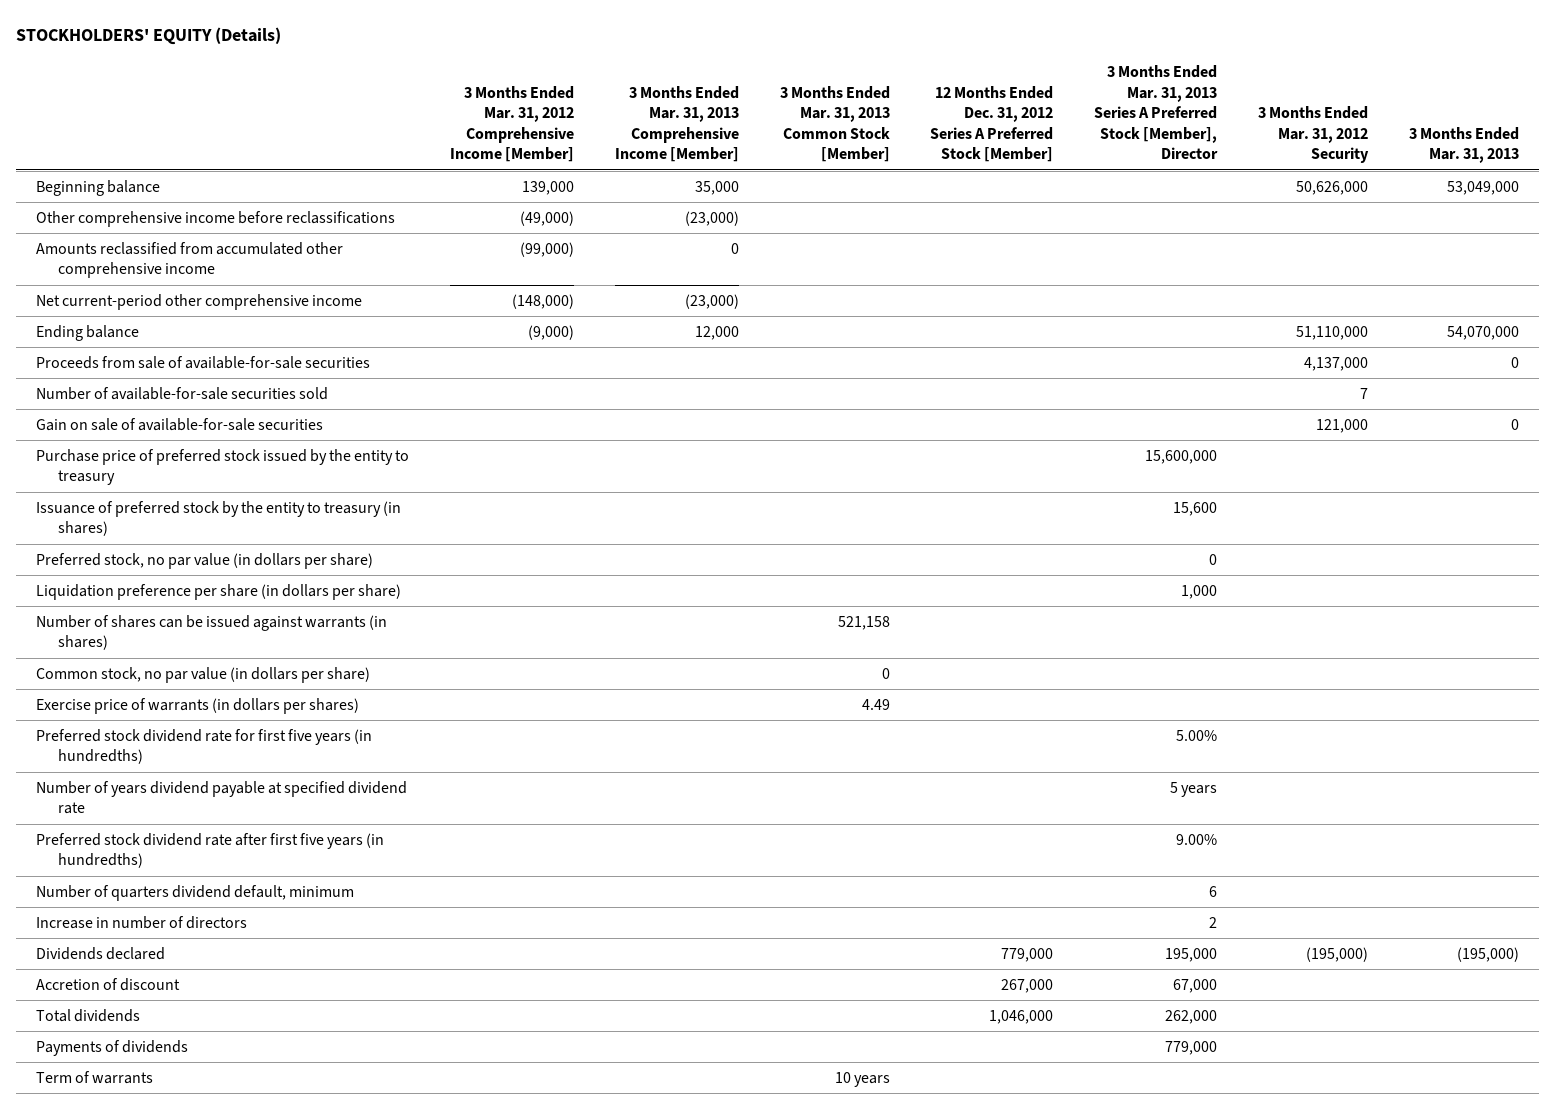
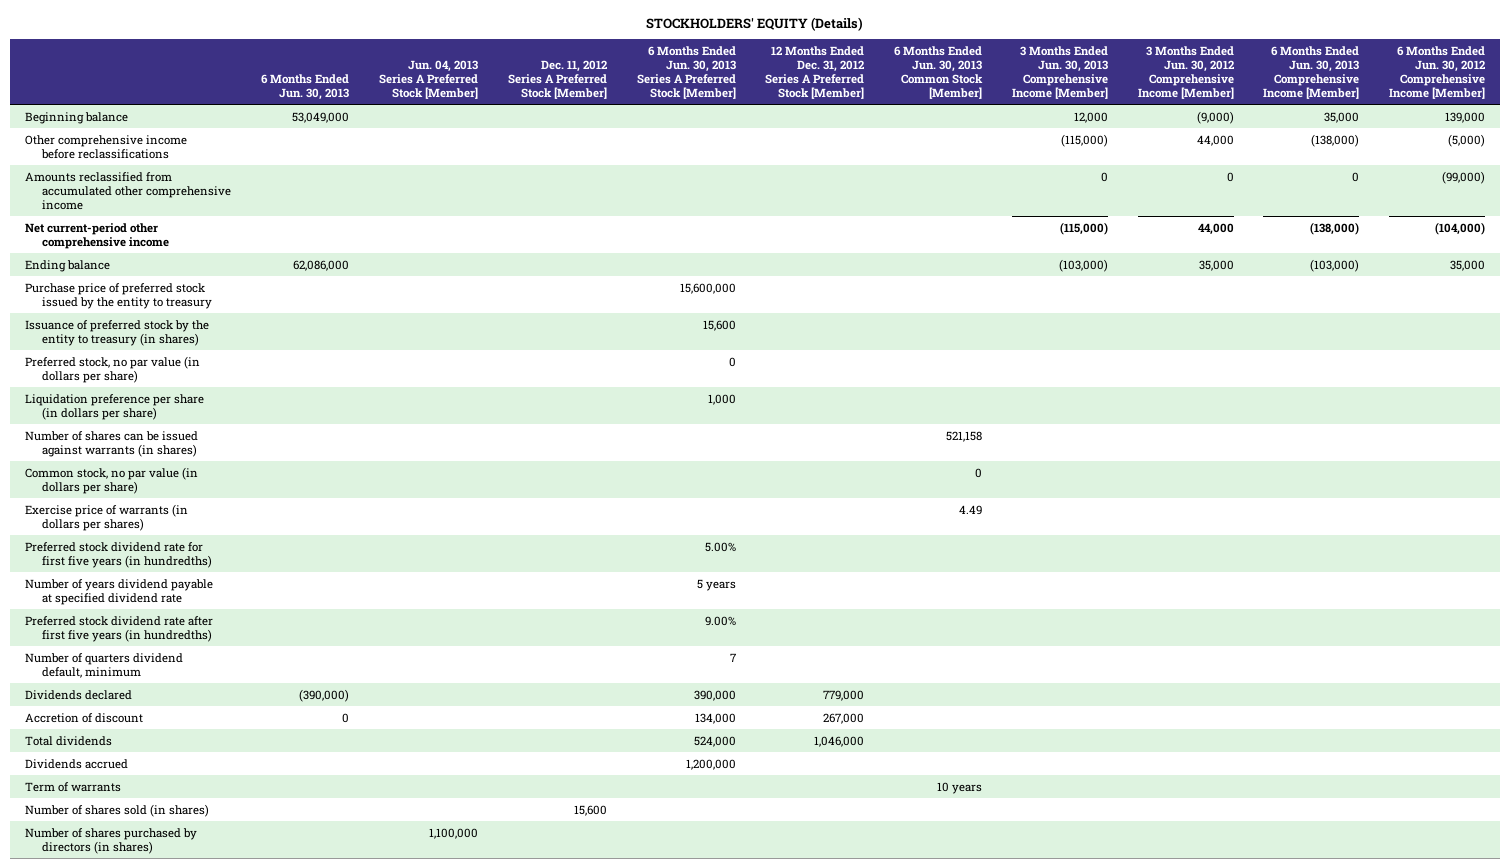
- | 3 Months Ended Mar. 31, 2012 Comprehensive Income [Member] | 3 Months Ended Mar. 31, 2013 Comprehensive Income [Member] | 3 Months Ended Mar. 31, 2013 Common Stock [Member] | 12 Months Ended Dec. 31, 2012 Series A Preferred Stock [Member] | 3 Months Ended Mar. 31, 2013 Series A Preferred Stock [Member], Director | 3 Months Ended Mar. 31, 2012 Security | 3 Months Ended Mar. 31, 2013
+ | 6 Months Ended Jun. 30, 2013 | Jun. 04, 2013 Series A Preferred Stock [Member] | Dec. 11, 2012 Series A Preferred Stock [Member] | 6 Months Ended Jun. 30, 2013 Series A Preferred Stock [Member] | 12 Months Ended Dec. 31, 2012 Series A Preferred Stock [Member] | 6 Months Ended Jun. 30, 2013 Common Stock [Member] | 3 Months Ended Jun. 30, 2013 Comprehensive Income [Member] | 3 Months Ended Jun. 30, 2012 Comprehensive Income [Member] | 6 Months Ended Jun. 30, 2013 Comprehensive Income [Member] | 6 Months Ended Jun. 30, 2012 Comprehensive Income [Member]
- Proceeds from sale of available-for-sale securities | | | | | | 4,137,000 | 0
- Number of available-for-sale securities sold | | | | | | 7 |
- Gain on sale of available-for-sale securities | | | | | | 121,000 | 0
- Increase in number of directors | | | | | 2 | |
- Payments of dividends | | | | | 779,000 | |
+ Dividends accrued | | | | 1,200,000 | | | | | |
+ Number of shares sold (in shares) | | | 15,600 | | | | | | |
+ Number of shares purchased by directors (in shares) | | 1,100,000 | | | | | | | |

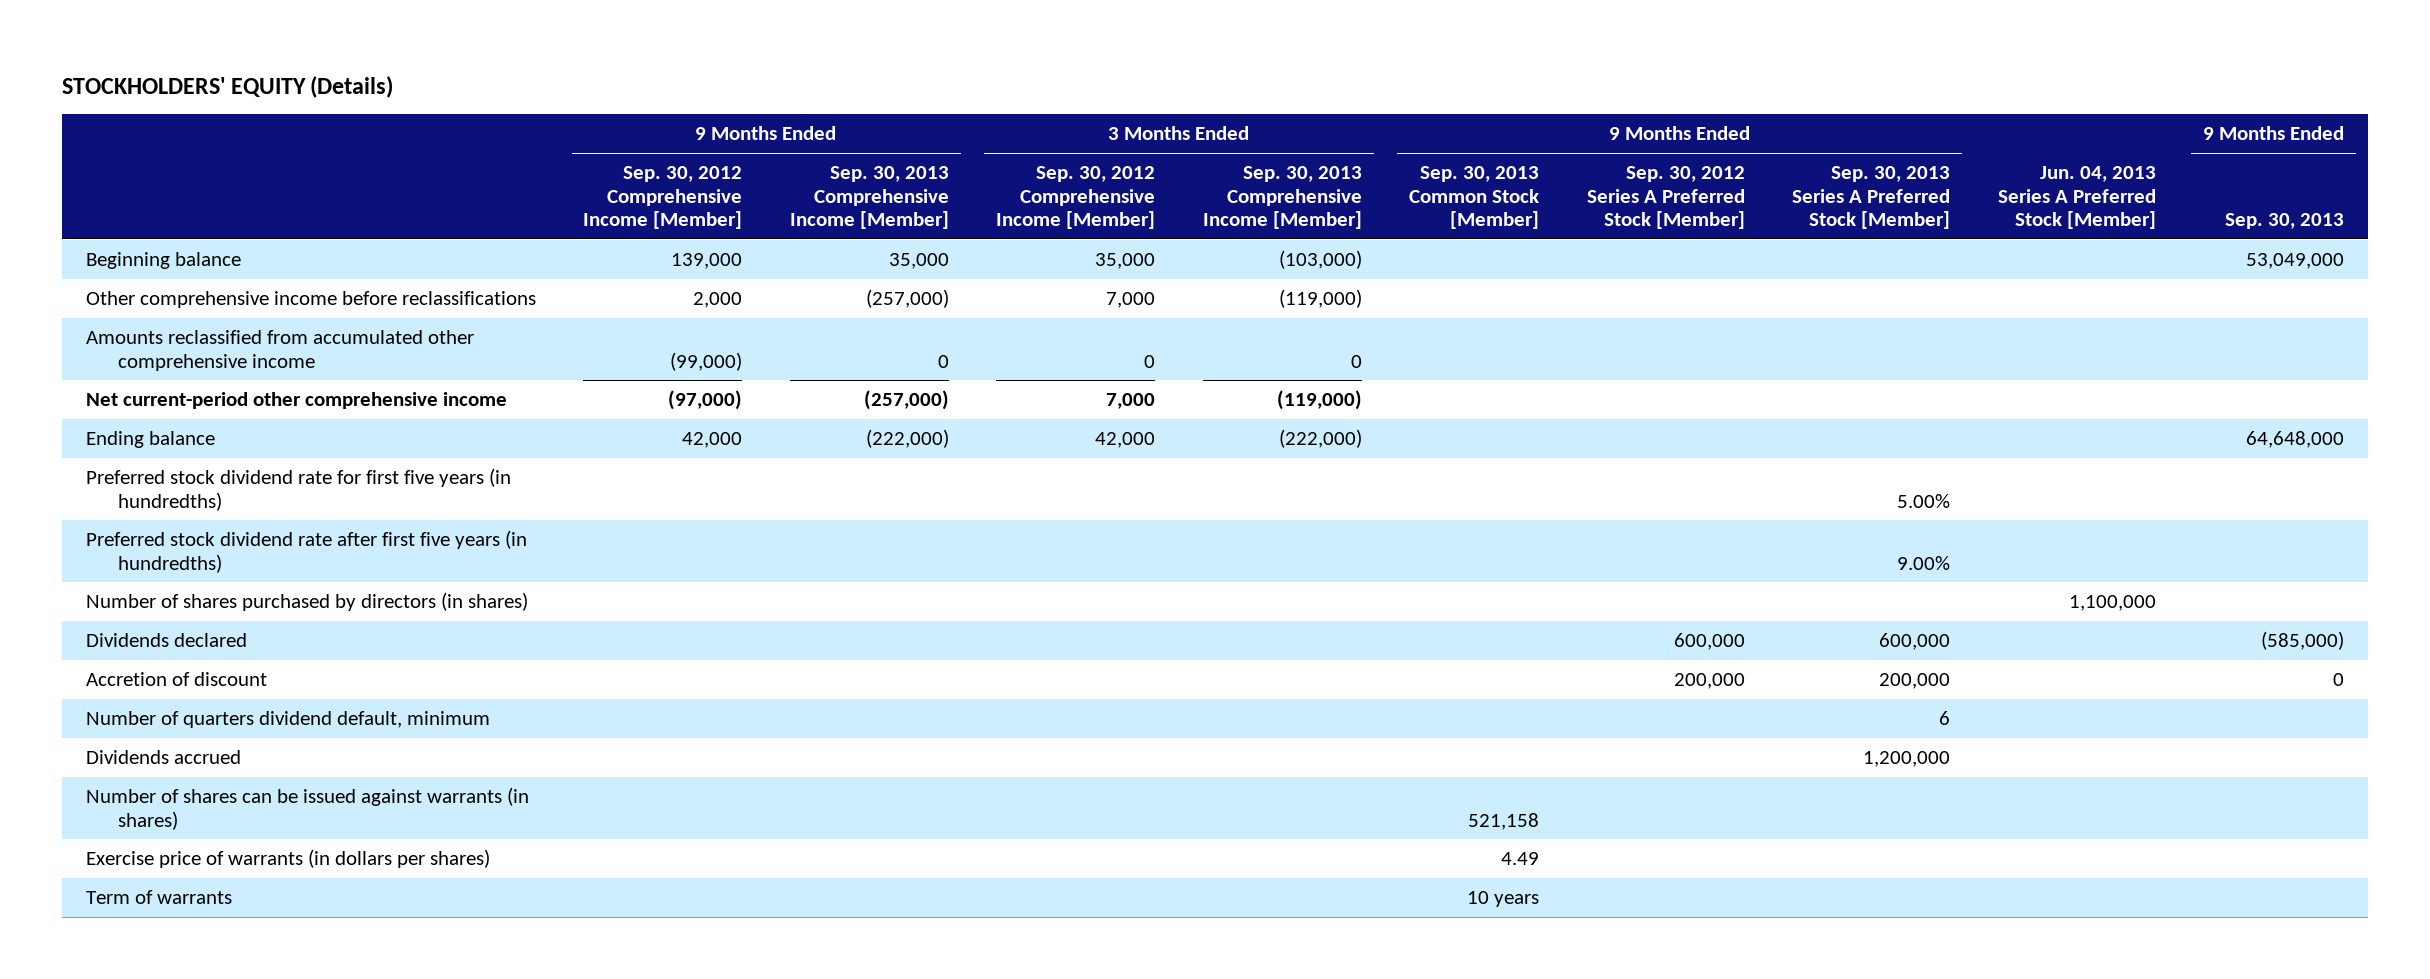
- | 6 Months Ended Jun. 30, 2013 | Jun. 04, 2013 Series A Preferred Stock [Member] | Dec. 11, 2012 Series A Preferred Stock [Member] | 6 Months Ended Jun. 30, 2013 Series A Preferred Stock [Member] | 12 Months Ended Dec. 31, 2012 Series A Preferred Stock [Member] | 6 Months Ended Jun. 30, 2013 Common Stock [Member] | 3 Months Ended Jun. 30, 2013 Comprehensive Income [Member] | 3 Months Ended Jun. 30, 2012 Comprehensive Income [Member] | 6 Months Ended Jun. 30, 2013 Comprehensive Income [Member] | 6 Months Ended Jun. 30, 2012 Comprehensive Income [Member]
+ | 9 Months Ended Sep. 30, 2012 Comprehensive Income [Member] | 9 Months Ended Sep. 30, 2013 Comprehensive Income [Member] | 3 Months Ended Sep. 30, 2012 Comprehensive Income [Member] | 3 Months Ended Sep. 30, 2013 Comprehensive Income [Member] | 9 Months Ended Sep. 30, 2013 Common Stock [Member] | 9 Months Ended Sep. 30, 2012 Series A Preferred Stock [Member] | 9 Months Ended Sep. 30, 2013 Series A Preferred Stock [Member] | Jun. 04, 2013 Series A Preferred Stock [Member] | 9 Months Ended Sep. 30, 2013
- Purchase price of preferred stock issued by the entity to treasury | | | | 15,600,000 | | | | | |
- Issuance of preferred stock by the entity to treasury (in shares) | | | | 15,600 | | | | | |
- Preferred stock, no par value (in dollars per share) | | | | 0 | | | | | |
- Liquidation preference per share (in dollars per share) | | | | 1,000 | | | | | |
- Common stock, no par value (in dollars per share) | | | | | | 0 | | | |
- Number of years dividend payable at specified dividend rate | | | | 5 years | | | | | |
moved up: Number of shares purchased by directors (in shares) | | | | | | | | 1,100,000 |
- Total dividends | | | | 524,000 | 1,046,000 | | | | |
moved down: Number of quarters dividend default, minimum | | | | | | | 6 | |
moved down: Number of shares can be issued against warrants (in shares) | | | | | 521,158 | | | |
moved down: Exercise price of warrants (in dollars per shares) | | | | | 4.49 | | | |
- Number of shares sold (in shares) | | | 15,600 | | | | | | |

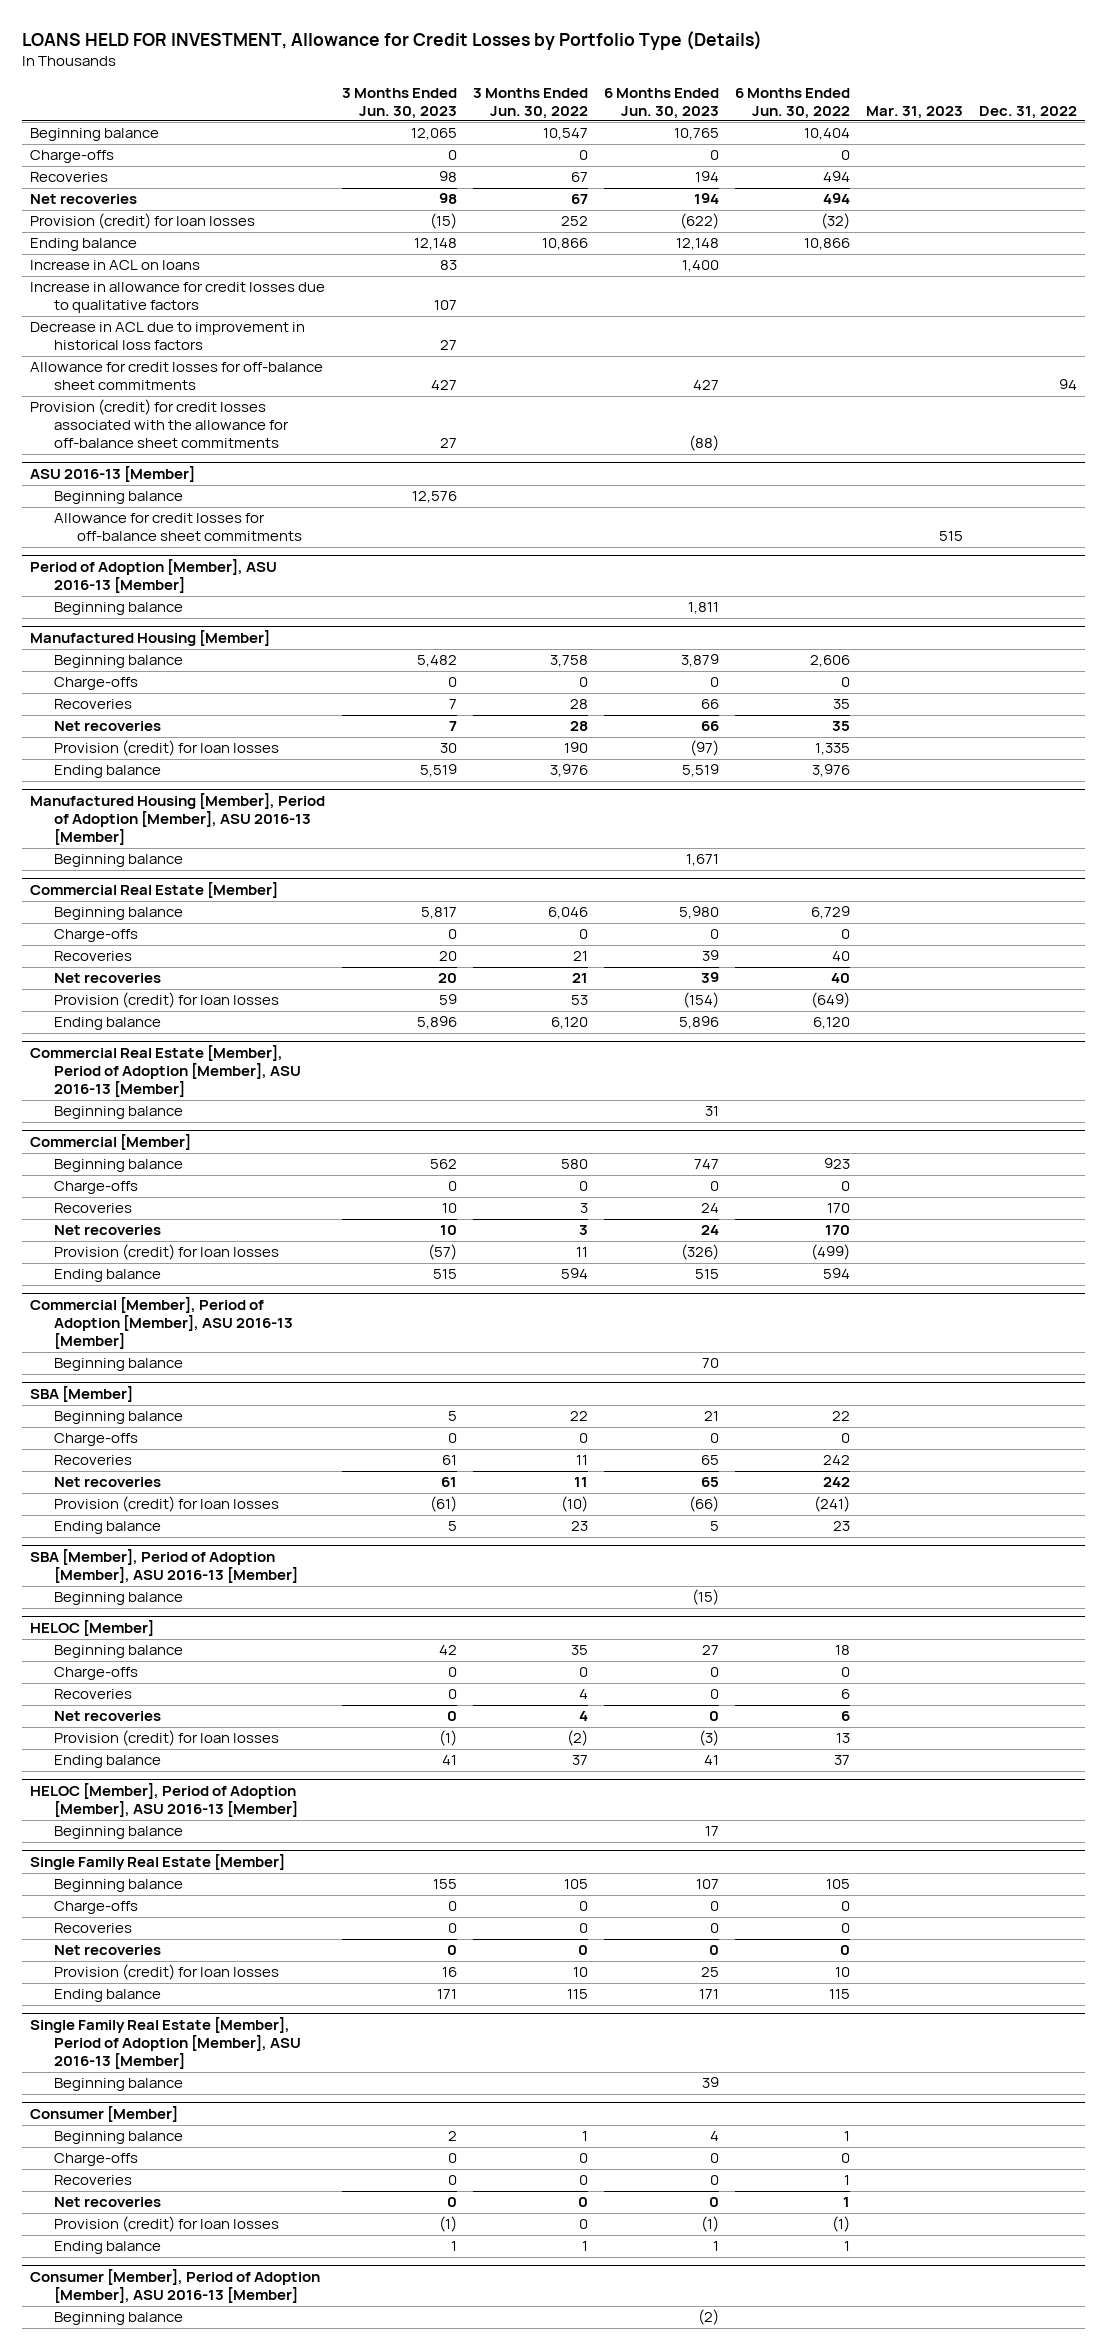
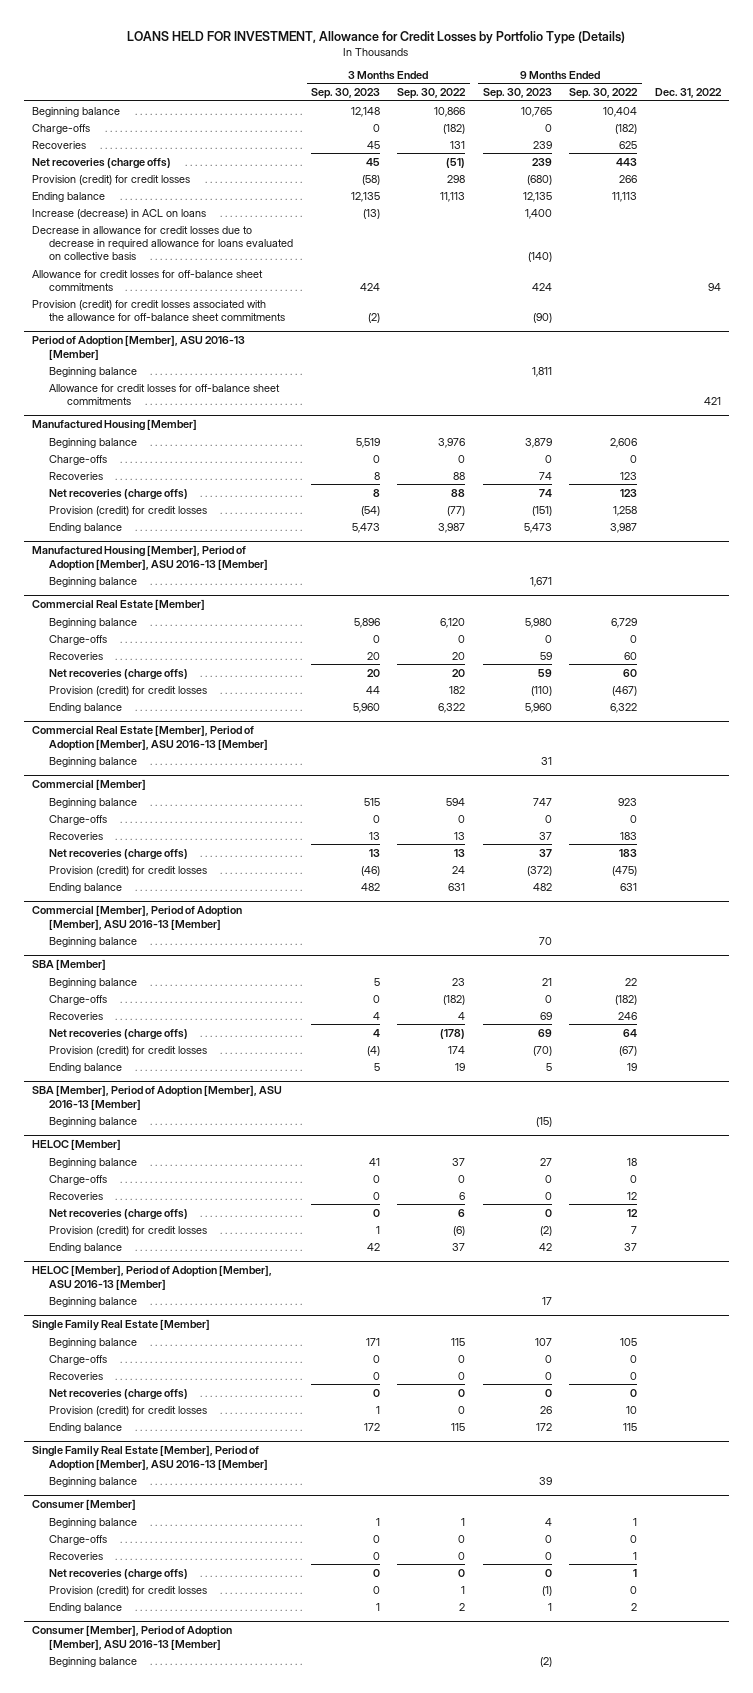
- | 3 Months Ended Jun. 30, 2023 | 3 Months Ended Jun. 30, 2022 | 6 Months Ended Jun. 30, 2023 | 6 Months Ended Jun. 30, 2022 | Mar. 31, 2023 | Dec. 31, 2022
+ | 3 Months Ended Sep. 30, 2023 | 3 Months Ended Sep. 30, 2022 | 9 Months Ended Sep. 30, 2023 | 9 Months Ended Sep. 30, 2022 | Dec. 31, 2022
- Net recoveries | 98 | 67 | 194 | 494 | |
- Provision (credit) for loan losses | (15) | 252 | (622) | (32) | |
+ Net recoveries (charge offs) | 45 | (51) | 239 | 443 |
+ Provision (credit) for credit losses | (58) | 298 | (680) | 266 |
- Increase in ACL on loans | 83 | | 1,400 | | |
- Increase in allowance for credit losses due to qualitative factors | 107 | | | | |
- Decrease in ACL due to improvement in historical loss factors | 27 | | | | |
+ Increase (decrease) in ACL on loans | (13) | | 1,400 | |
+ Decrease in allowance for credit losses due to decrease in required allowance for loans evaluated on collective basis | | | (140) | |
- ASU 2016-13 [Member]
- Beginning balance | 12,576 | | | | |
- Allowance for credit losses for off-balance sheet commitments | | | | | 515 |
@ Period of Adoption [Member], ASU 2016-13 [Member]
+ Allowance for credit losses for off-balance sheet commitments | | | | | 421
@ Manufactured Housing [Member]
- Net recoveries | 7 | 28 | 66 | 35 | |
- Provision (credit) for loan losses | 30 | 190 | (97) | 1,335 | |
+ Net recoveries (charge offs) | 8 | 88 | 74 | 123 |
+ Provision (credit) for credit losses | (54) | (77) | (151) | 1,258 |
@ Commercial Real Estate [Member]
- Net recoveries | 20 | 21 | 39 | 40 | |
- Provision (credit) for loan losses | 59 | 53 | (154) | (649) | |
+ Net recoveries (charge offs) | 20 | 20 | 59 | 60 |
+ Provision (credit) for credit losses | 44 | 182 | (110) | (467) |
@ Commercial [Member]
- Net recoveries | 10 | 3 | 24 | 170 | |
- Provision (credit) for loan losses | (57) | 11 | (326) | (499) | |
+ Net recoveries (charge offs) | 13 | 13 | 37 | 183 |
+ Provision (credit) for credit losses | (46) | 24 | (372) | (475) |
@ SBA [Member]
- Net recoveries | 61 | 11 | 65 | 242 | |
- Provision (credit) for loan losses | (61) | (10) | (66) | (241) | |
+ Net recoveries (charge offs) | 4 | (178) | 69 | 64 |
+ Provision (credit) for credit losses | (4) | 174 | (70) | (67) |
@ HELOC [Member]
- Net recoveries | 0 | 4 | 0 | 6 | |
- Provision (credit) for loan losses | (1) | (2) | (3) | 13 | |
+ Net recoveries (charge offs) | 0 | 6 | 0 | 12 |
+ Provision (credit) for credit losses | 1 | (6) | (2) | 7 |
@ Single Family Real Estate [Member]
- Net recoveries | 0 | 0 | 0 | 0 | |
- Provision (credit) for loan losses | 16 | 10 | 25 | 10 | |
+ Net recoveries (charge offs) | 0 | 0 | 0 | 0 |
+ Provision (credit) for credit losses | 1 | 0 | 26 | 10 |
@ Consumer [Member]
- Net recoveries | 0 | 0 | 0 | 1 | |
- Provision (credit) for loan losses | (1) | 0 | (1) | (1) | |
+ Net recoveries (charge offs) | 0 | 0 | 0 | 1 |
+ Provision (credit) for credit losses | 0 | 1 | (1) | 0 |

